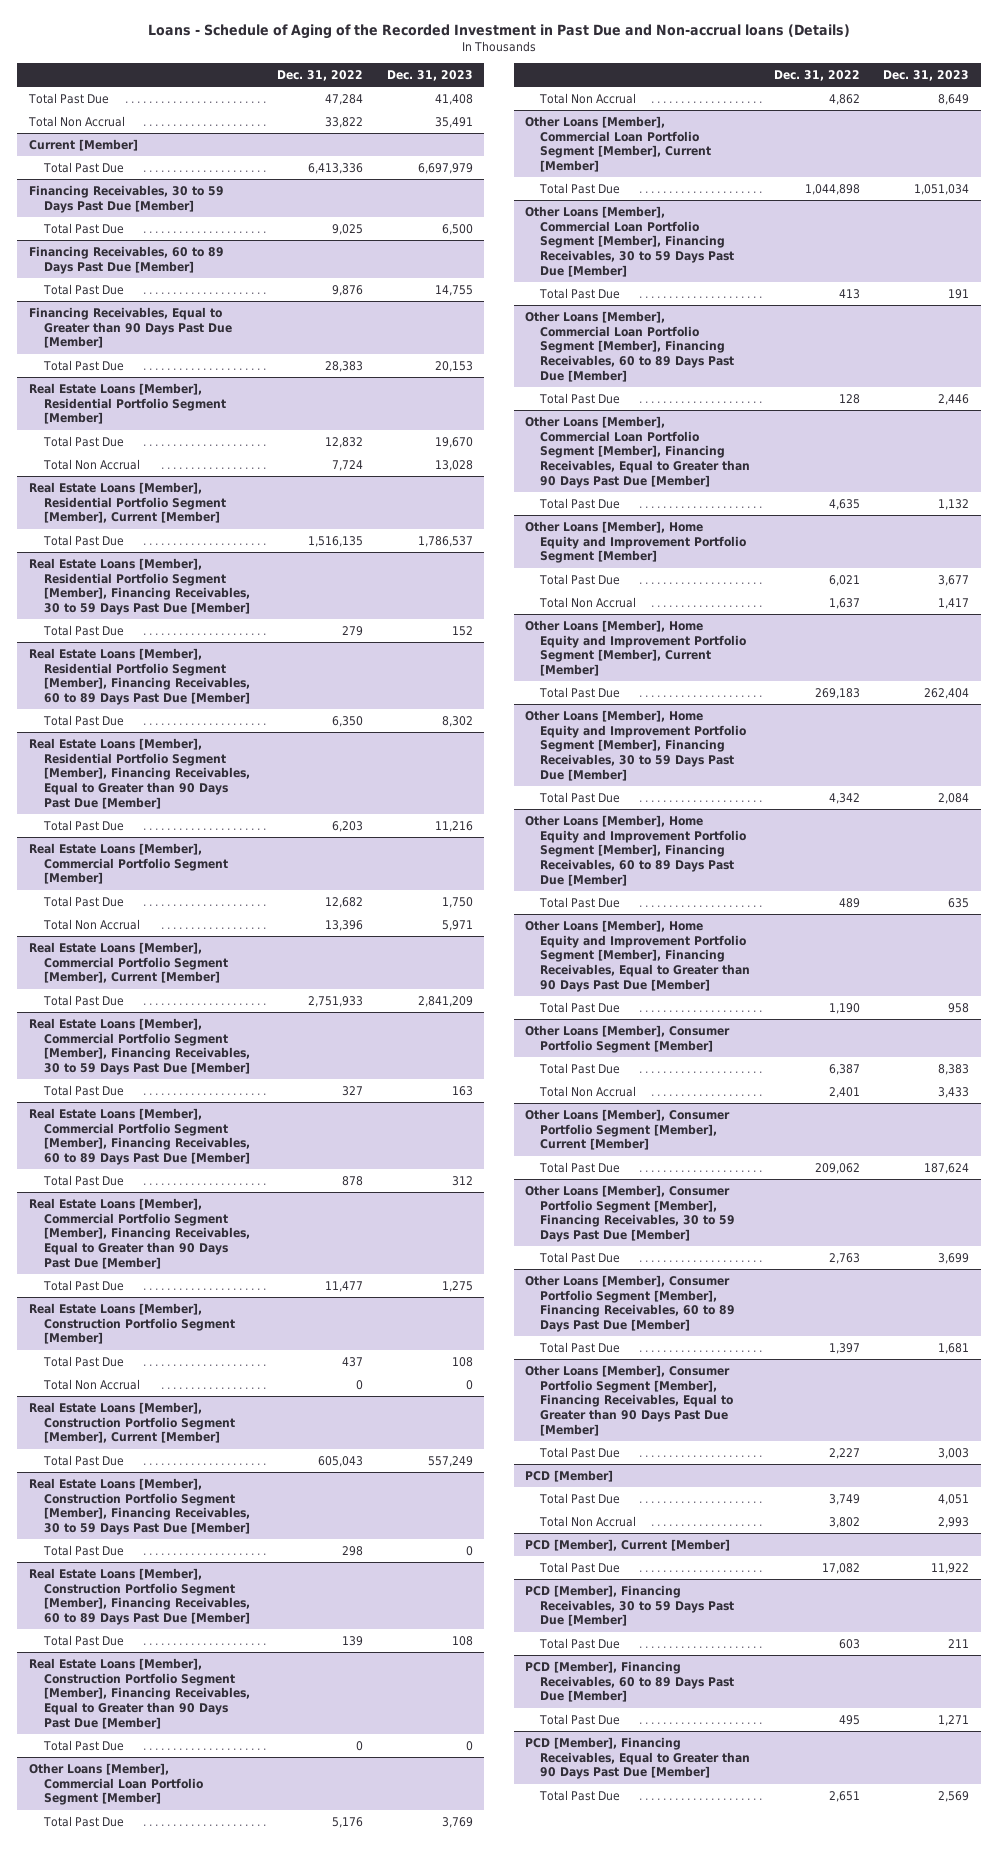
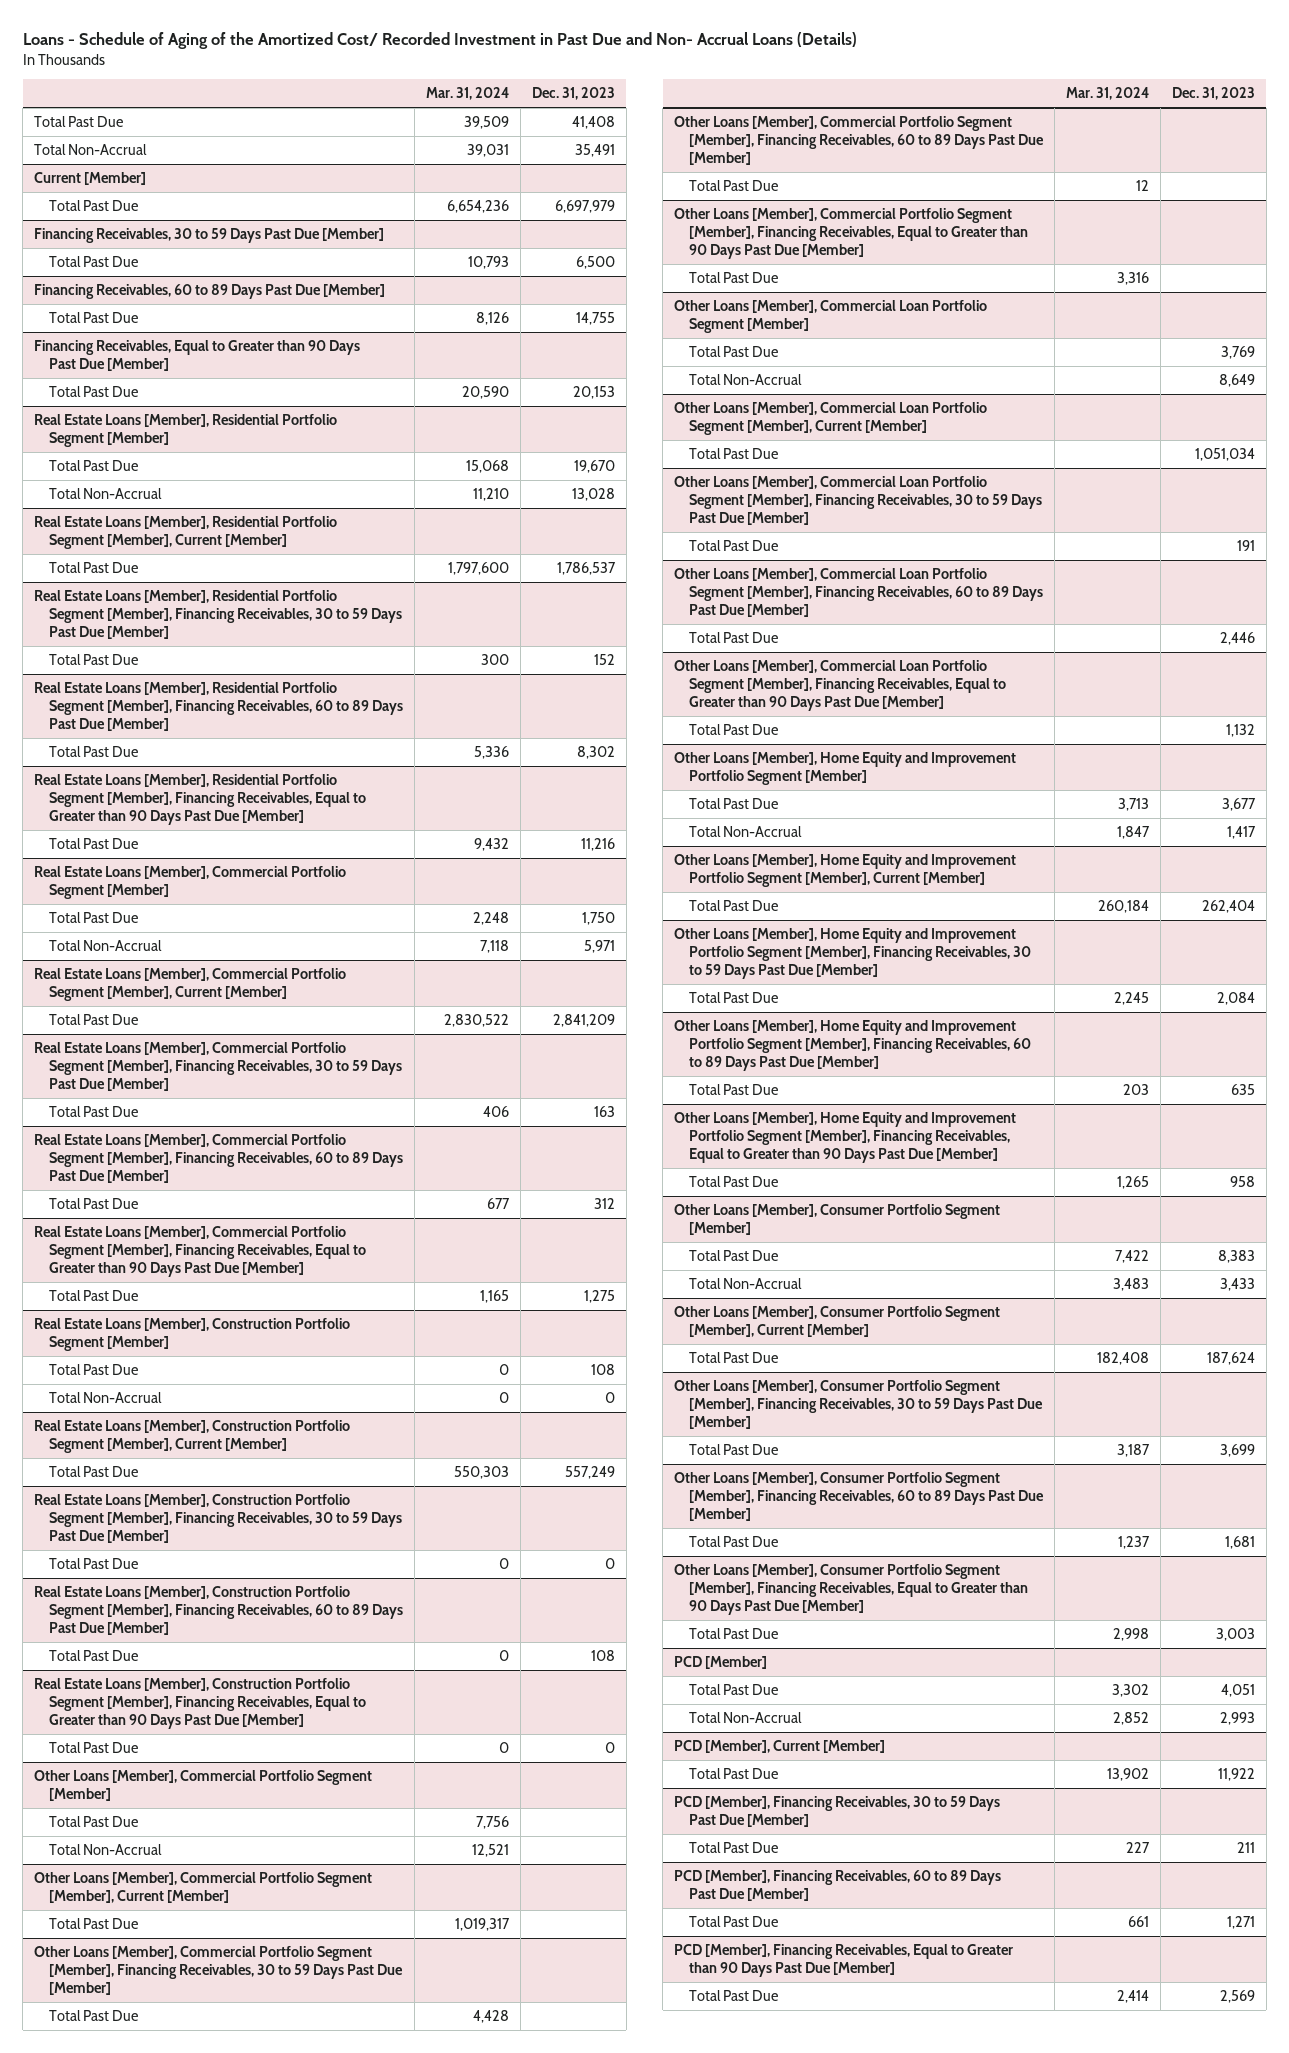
- Loans - Schedule of Aging of the Recorded Investment in Past Due and Non-accrual loans (Details)
+ Loans - Schedule of Aging of the Amortized Cost/ Recorded Investment in Past Due and Non- Accrual Loans (Details)
- | Dec. 31, 2022 | Dec. 31, 2023
+ | Mar. 31, 2024 | Dec. 31, 2023
- Total Non Accrual | 33,822 | 35,491
+ Total Non-Accrual | 39,031 | 35,491
@ Real Estate Loans [Member], Residential Portfolio Segment [Member]
- Total Non Accrual | 7,724 | 13,028
+ Total Non-Accrual | 11,210 | 13,028
@ Real Estate Loans [Member], Commercial Portfolio Segment [Member]
- Total Non Accrual | 13,396 | 5,971
+ Total Non-Accrual | 7,118 | 5,971
@ Real Estate Loans [Member], Construction Portfolio Segment [Member]
- Total Non Accrual | 0 | 0
+ Total Non-Accrual | 0 | 0
+ Other Loans [Member], Commercial Portfolio Segment [Member]
+ Total Past Due | 7,756 |
+ Total Non-Accrual | 12,521 |
+ Other Loans [Member], Commercial Portfolio Segment [Member], Current [Member]
+ Total Past Due | 1,019,317 |
+ Other Loans [Member], Commercial Portfolio Segment [Member], Financing Receivables, 30 to 59 Days Past Due [Member]
+ Total Past Due | 4,428 |
+ Other Loans [Member], Commercial Portfolio Segment [Member], Financing Receivables, 60 to 89 Days Past Due [Member]
+ Total Past Due | 12 |
+ Other Loans [Member], Commercial Portfolio Segment [Member], Financing Receivables, Equal to Greater than 90 Days Past Due [Member]
+ Total Past Due | 3,316 |
@ Other Loans [Member], Commercial Loan Portfolio Segment [Member]
- Total Non Accrual | 4,862 | 8,649
+ Total Non-Accrual | | 8,649
@ Other Loans [Member], Home Equity and Improvement Portfolio Segment [Member]
- Total Non Accrual | 1,637 | 1,417
+ Total Non-Accrual | 1,847 | 1,417
@ Other Loans [Member], Consumer Portfolio Segment [Member]
- Total Non Accrual | 2,401 | 3,433
+ Total Non-Accrual | 3,483 | 3,433
@ PCD [Member]
- Total Non Accrual | 3,802 | 2,993
+ Total Non-Accrual | 2,852 | 2,993

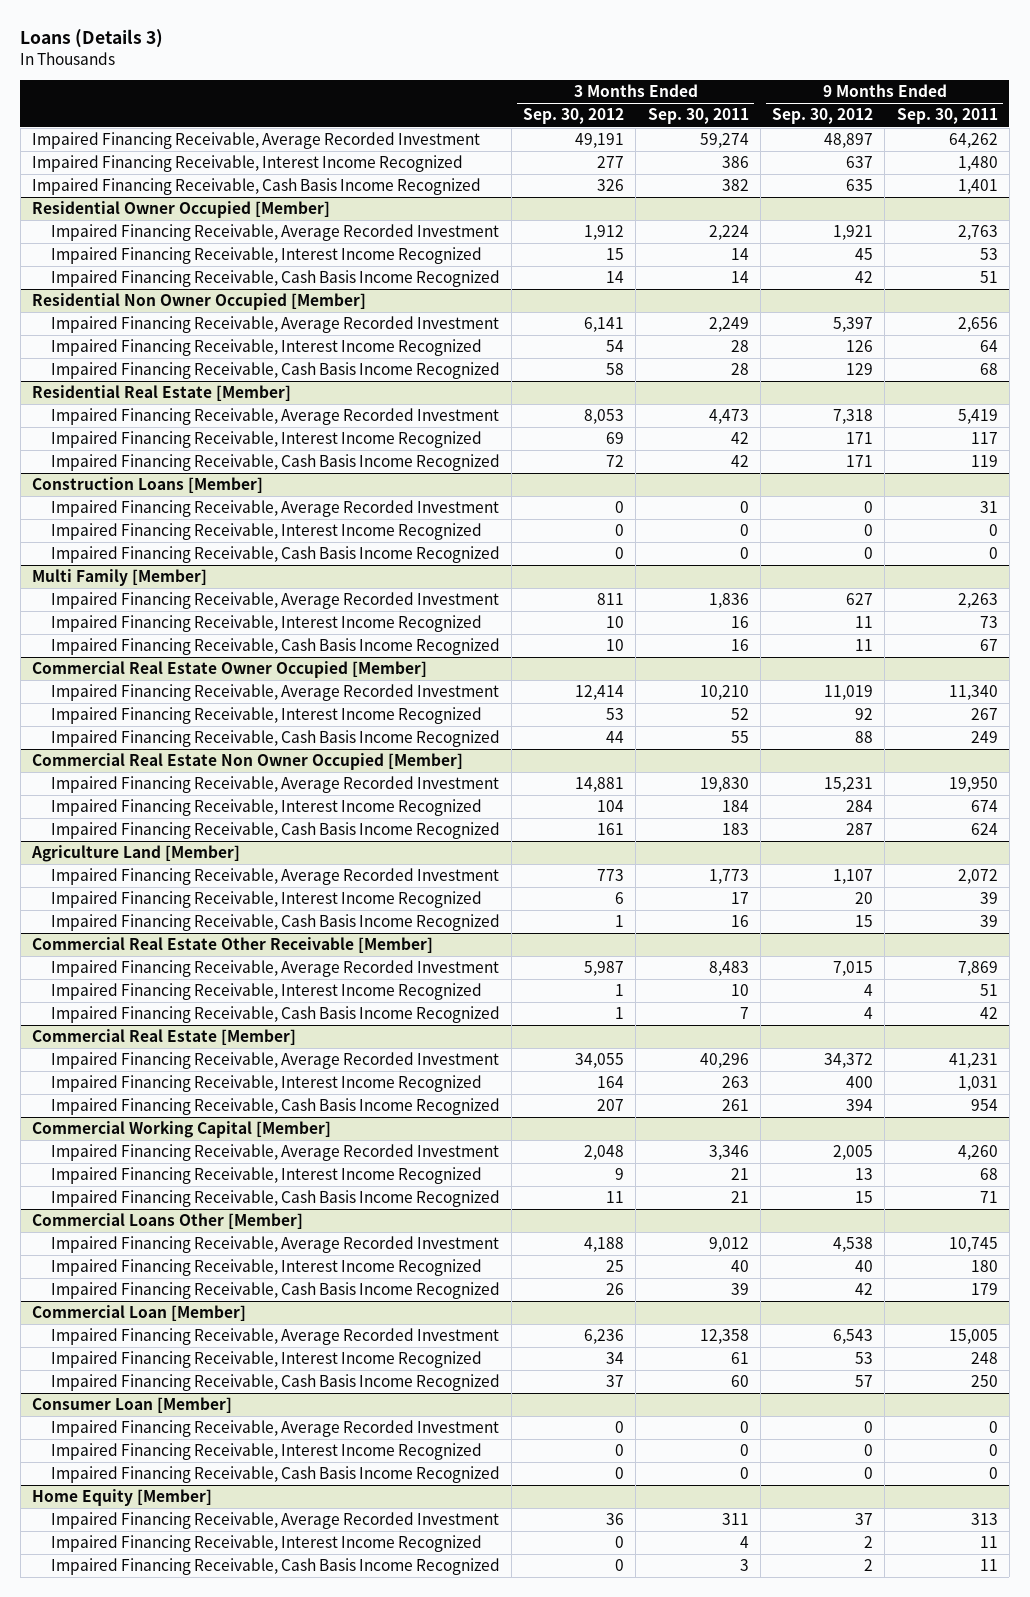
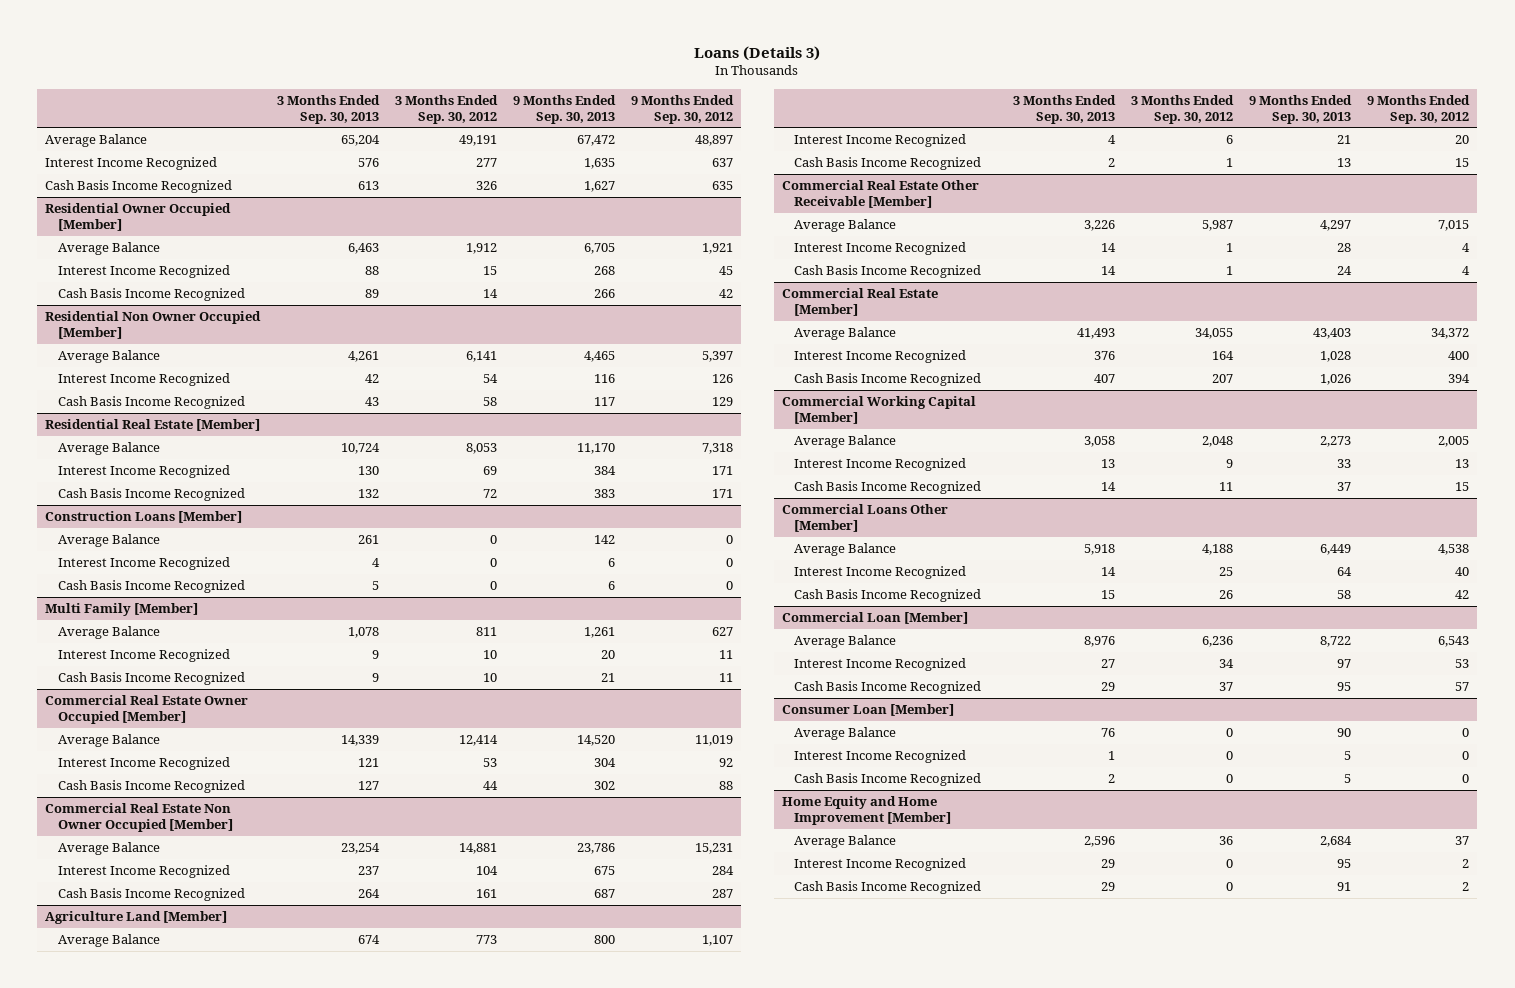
- | 3 Months Ended Sep. 30, 2012 | 3 Months Ended Sep. 30, 2011 | 9 Months Ended Sep. 30, 2012 | 9 Months Ended Sep. 30, 2011
+ | 3 Months Ended Sep. 30, 2013 | 3 Months Ended Sep. 30, 2012 | 9 Months Ended Sep. 30, 2013 | 9 Months Ended Sep. 30, 2012
- Impaired Financing Receivable, Average Recorded Investment | 49,191 | 59,274 | 48,897 | 64,262
- Impaired Financing Receivable, Interest Income Recognized | 277 | 386 | 637 | 1,480
- Impaired Financing Receivable, Cash Basis Income Recognized | 326 | 382 | 635 | 1,401
+ Average Balance | 65,204 | 49,191 | 67,472 | 48,897
+ Interest Income Recognized | 576 | 277 | 1,635 | 637
+ Cash Basis Income Recognized | 613 | 326 | 1,627 | 635
@ Residential Owner Occupied [Member]
- Impaired Financing Receivable, Average Recorded Investment | 1,912 | 2,224 | 1,921 | 2,763
- Impaired Financing Receivable, Interest Income Recognized | 15 | 14 | 45 | 53
- Impaired Financing Receivable, Cash Basis Income Recognized | 14 | 14 | 42 | 51
+ Average Balance | 6,463 | 1,912 | 6,705 | 1,921
+ Interest Income Recognized | 88 | 15 | 268 | 45
+ Cash Basis Income Recognized | 89 | 14 | 266 | 42
@ Residential Non Owner Occupied [Member]
- Impaired Financing Receivable, Average Recorded Investment | 6,141 | 2,249 | 5,397 | 2,656
- Impaired Financing Receivable, Interest Income Recognized | 54 | 28 | 126 | 64
- Impaired Financing Receivable, Cash Basis Income Recognized | 58 | 28 | 129 | 68
+ Average Balance | 4,261 | 6,141 | 4,465 | 5,397
+ Interest Income Recognized | 42 | 54 | 116 | 126
+ Cash Basis Income Recognized | 43 | 58 | 117 | 129
@ Residential Real Estate [Member]
- Impaired Financing Receivable, Average Recorded Investment | 8,053 | 4,473 | 7,318 | 5,419
- Impaired Financing Receivable, Interest Income Recognized | 69 | 42 | 171 | 117
- Impaired Financing Receivable, Cash Basis Income Recognized | 72 | 42 | 171 | 119
+ Average Balance | 10,724 | 8,053 | 11,170 | 7,318
+ Interest Income Recognized | 130 | 69 | 384 | 171
+ Cash Basis Income Recognized | 132 | 72 | 383 | 171
@ Construction Loans [Member]
- Impaired Financing Receivable, Average Recorded Investment | 0 | 0 | 0 | 31
- Impaired Financing Receivable, Interest Income Recognized | 0 | 0 | 0 | 0
- Impaired Financing Receivable, Cash Basis Income Recognized | 0 | 0 | 0 | 0
+ Average Balance | 261 | 0 | 142 | 0
+ Interest Income Recognized | 4 | 0 | 6 | 0
+ Cash Basis Income Recognized | 5 | 0 | 6 | 0
@ Multi Family [Member]
- Impaired Financing Receivable, Average Recorded Investment | 811 | 1,836 | 627 | 2,263
- Impaired Financing Receivable, Interest Income Recognized | 10 | 16 | 11 | 73
- Impaired Financing Receivable, Cash Basis Income Recognized | 10 | 16 | 11 | 67
+ Average Balance | 1,078 | 811 | 1,261 | 627
+ Interest Income Recognized | 9 | 10 | 20 | 11
+ Cash Basis Income Recognized | 9 | 10 | 21 | 11
@ Commercial Real Estate Owner Occupied [Member]
- Impaired Financing Receivable, Average Recorded Investment | 12,414 | 10,210 | 11,019 | 11,340
- Impaired Financing Receivable, Interest Income Recognized | 53 | 52 | 92 | 267
- Impaired Financing Receivable, Cash Basis Income Recognized | 44 | 55 | 88 | 249
+ Average Balance | 14,339 | 12,414 | 14,520 | 11,019
+ Interest Income Recognized | 121 | 53 | 304 | 92
+ Cash Basis Income Recognized | 127 | 44 | 302 | 88
@ Commercial Real Estate Non Owner Occupied [Member]
- Impaired Financing Receivable, Average Recorded Investment | 14,881 | 19,830 | 15,231 | 19,950
- Impaired Financing Receivable, Interest Income Recognized | 104 | 184 | 284 | 674
- Impaired Financing Receivable, Cash Basis Income Recognized | 161 | 183 | 287 | 624
+ Average Balance | 23,254 | 14,881 | 23,786 | 15,231
+ Interest Income Recognized | 237 | 104 | 675 | 284
+ Cash Basis Income Recognized | 264 | 161 | 687 | 287
@ Agriculture Land [Member]
- Impaired Financing Receivable, Average Recorded Investment | 773 | 1,773 | 1,107 | 2,072
- Impaired Financing Receivable, Interest Income Recognized | 6 | 17 | 20 | 39
- Impaired Financing Receivable, Cash Basis Income Recognized | 1 | 16 | 15 | 39
+ Average Balance | 674 | 773 | 800 | 1,107
+ Interest Income Recognized | 4 | 6 | 21 | 20
+ Cash Basis Income Recognized | 2 | 1 | 13 | 15
@ Commercial Real Estate Other Receivable [Member]
- Impaired Financing Receivable, Average Recorded Investment | 5,987 | 8,483 | 7,015 | 7,869
- Impaired Financing Receivable, Interest Income Recognized | 1 | 10 | 4 | 51
- Impaired Financing Receivable, Cash Basis Income Recognized | 1 | 7 | 4 | 42
+ Average Balance | 3,226 | 5,987 | 4,297 | 7,015
+ Interest Income Recognized | 14 | 1 | 28 | 4
+ Cash Basis Income Recognized | 14 | 1 | 24 | 4
@ Commercial Real Estate [Member]
- Impaired Financing Receivable, Average Recorded Investment | 34,055 | 40,296 | 34,372 | 41,231
- Impaired Financing Receivable, Interest Income Recognized | 164 | 263 | 400 | 1,031
- Impaired Financing Receivable, Cash Basis Income Recognized | 207 | 261 | 394 | 954
+ Average Balance | 41,493 | 34,055 | 43,403 | 34,372
+ Interest Income Recognized | 376 | 164 | 1,028 | 400
+ Cash Basis Income Recognized | 407 | 207 | 1,026 | 394
@ Commercial Working Capital [Member]
- Impaired Financing Receivable, Average Recorded Investment | 2,048 | 3,346 | 2,005 | 4,260
- Impaired Financing Receivable, Interest Income Recognized | 9 | 21 | 13 | 68
- Impaired Financing Receivable, Cash Basis Income Recognized | 11 | 21 | 15 | 71
+ Average Balance | 3,058 | 2,048 | 2,273 | 2,005
+ Interest Income Recognized | 13 | 9 | 33 | 13
+ Cash Basis Income Recognized | 14 | 11 | 37 | 15
@ Commercial Loans Other [Member]
- Impaired Financing Receivable, Average Recorded Investment | 4,188 | 9,012 | 4,538 | 10,745
- Impaired Financing Receivable, Interest Income Recognized | 25 | 40 | 40 | 180
- Impaired Financing Receivable, Cash Basis Income Recognized | 26 | 39 | 42 | 179
+ Average Balance | 5,918 | 4,188 | 6,449 | 4,538
+ Interest Income Recognized | 14 | 25 | 64 | 40
+ Cash Basis Income Recognized | 15 | 26 | 58 | 42
@ Commercial Loan [Member]
- Impaired Financing Receivable, Average Recorded Investment | 6,236 | 12,358 | 6,543 | 15,005
- Impaired Financing Receivable, Interest Income Recognized | 34 | 61 | 53 | 248
- Impaired Financing Receivable, Cash Basis Income Recognized | 37 | 60 | 57 | 250
+ Average Balance | 8,976 | 6,236 | 8,722 | 6,543
+ Interest Income Recognized | 27 | 34 | 97 | 53
+ Cash Basis Income Recognized | 29 | 37 | 95 | 57
@ Consumer Loan [Member]
- Impaired Financing Receivable, Average Recorded Investment | 0 | 0 | 0 | 0
- Impaired Financing Receivable, Interest Income Recognized | 0 | 0 | 0 | 0
- Impaired Financing Receivable, Cash Basis Income Recognized | 0 | 0 | 0 | 0
- Home Equity [Member]
- Impaired Financing Receivable, Average Recorded Investment | 36 | 311 | 37 | 313
- Impaired Financing Receivable, Interest Income Recognized | 0 | 4 | 2 | 11
- Impaired Financing Receivable, Cash Basis Income Recognized | 0 | 3 | 2 | 11
@ Consumer Loan [Member]
+ Average Balance | 76 | 0 | 90 | 0
+ Interest Income Recognized | 1 | 0 | 5 | 0
+ Cash Basis Income Recognized | 2 | 0 | 5 | 0
+ Home Equity and Home Improvement [Member]
+ Average Balance | 2,596 | 36 | 2,684 | 37
+ Interest Income Recognized | 29 | 0 | 95 | 2
+ Cash Basis Income Recognized | 29 | 0 | 91 | 2

